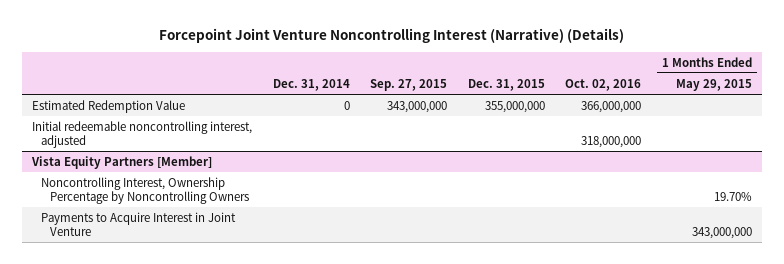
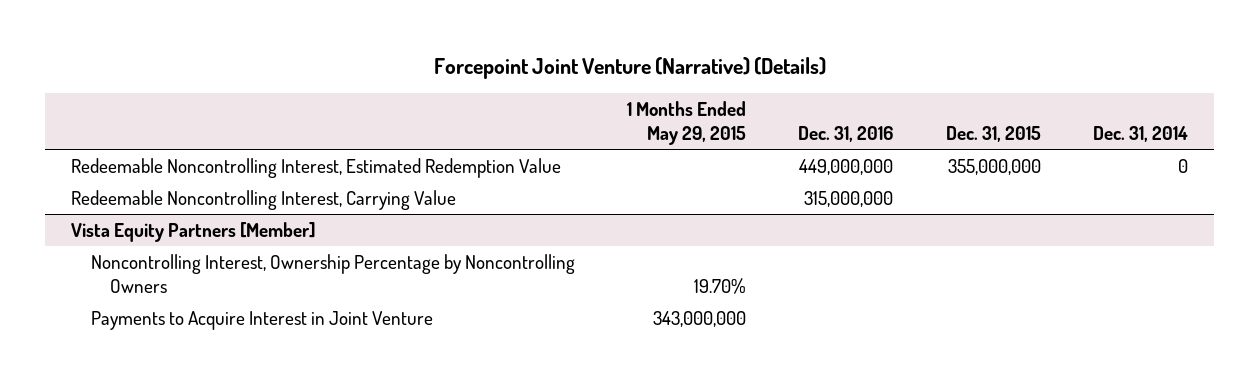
- Forcepoint Joint Venture Noncontrolling Interest (Narrative) (Details)
+ Forcepoint Joint Venture (Narrative) (Details)
- | Dec. 31, 2014 | Sep. 27, 2015 | Dec. 31, 2015 | Oct. 02, 2016 | 1 Months Ended May 29, 2015
+ | 1 Months Ended May 29, 2015 | Dec. 31, 2016 | Dec. 31, 2015 | Dec. 31, 2014
- Estimated Redemption Value | 0 | 343,000,000 | 355,000,000 | 366,000,000 |
- Initial redeemable noncontrolling interest, adjusted | | | | 318,000,000 |
+ Redeemable Noncontrolling Interest, Estimated Redemption Value | | 449,000,000 | 355,000,000 | 0
+ Redeemable Noncontrolling Interest, Carrying Value | | 315,000,000 | |

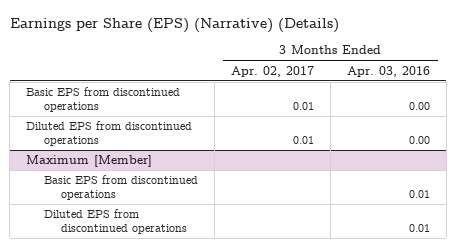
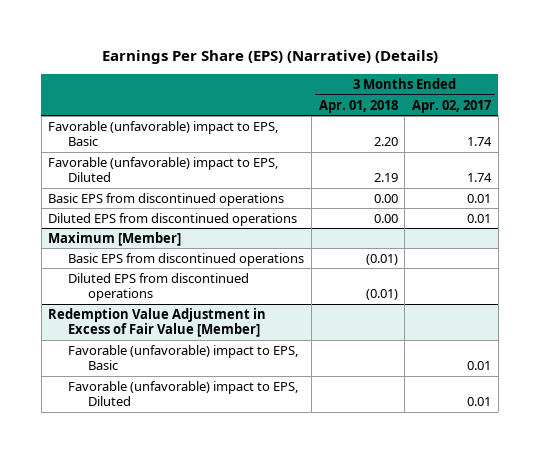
- Earnings per Share (EPS) (Narrative) (Details)
+ Earnings Per Share (EPS) (Narrative) (Details)
- | 3 Months Ended Apr. 02, 2017 | 3 Months Ended Apr. 03, 2016
+ | 3 Months Ended Apr. 01, 2018 | 3 Months Ended Apr. 02, 2017
+ Favorable (unfavorable) impact to EPS, Basic | 2.20 | 1.74
+ Favorable (unfavorable) impact to EPS, Diluted | 2.19 | 1.74
+ Redemption Value Adjustment in Excess of Fair Value [Member]
+ Favorable (unfavorable) impact to EPS, Basic | | 0.01
+ Favorable (unfavorable) impact to EPS, Diluted | | 0.01

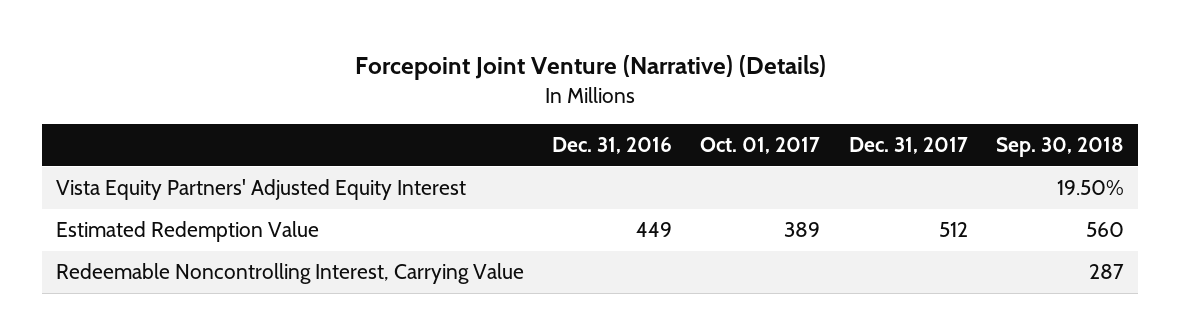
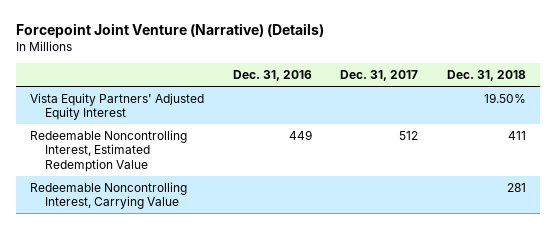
- | Dec. 31, 2016 | Oct. 01, 2017 | Dec. 31, 2017 | Sep. 30, 2018
+ | Dec. 31, 2016 | Dec. 31, 2017 | Dec. 31, 2018
- Estimated Redemption Value | 449 | 389 | 512 | 560
+ Redeemable Noncontrolling Interest, Estimated Redemption Value | 449 | 512 | 411

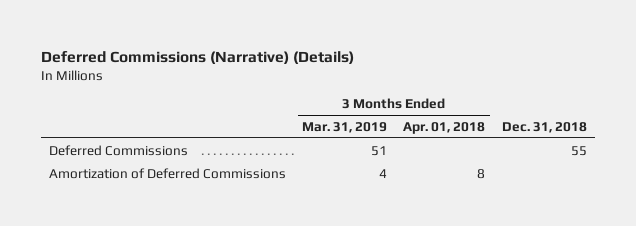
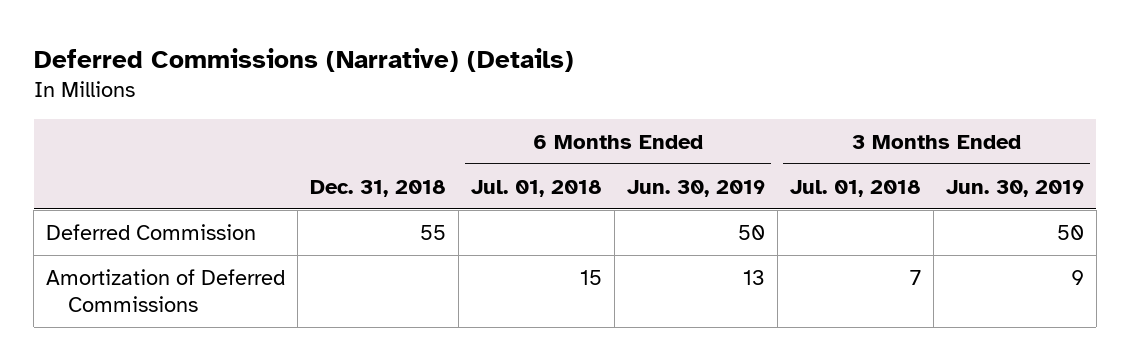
- | 3 Months Ended Mar. 31, 2019 | 3 Months Ended Apr. 01, 2018 | Dec. 31, 2018
+ | Dec. 31, 2018 | 6 Months Ended Jul. 01, 2018 | 6 Months Ended Jun. 30, 2019 | 3 Months Ended Jul. 01, 2018 | 3 Months Ended Jun. 30, 2019
- Deferred Commissions | 51 | | 55
+ Deferred Commission | 55 | | 50 | | 50

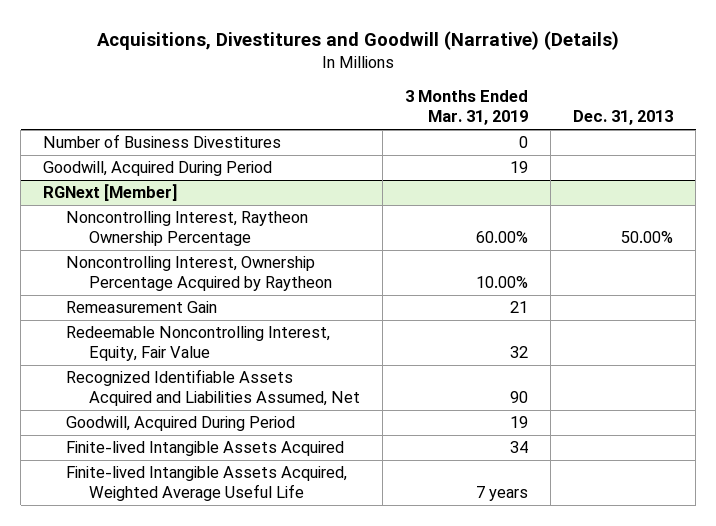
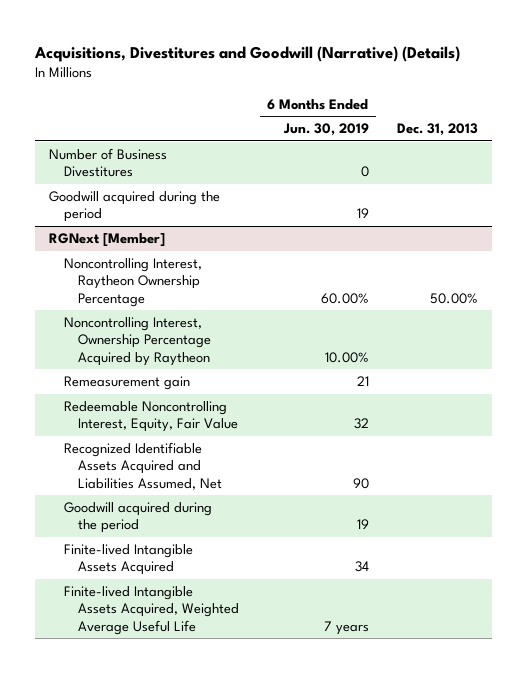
- | 3 Months Ended Mar. 31, 2019 | Dec. 31, 2013
+ | 6 Months Ended Jun. 30, 2019 | Dec. 31, 2013
- Goodwill, Acquired During Period | 19 |
+ Goodwill acquired during the period | 19 |
@ RGNext [Member]
- Remeasurement Gain | 21 |
+ Remeasurement gain | 21 |
- Goodwill, Acquired During Period | 19 |
+ Goodwill acquired during the period | 19 |

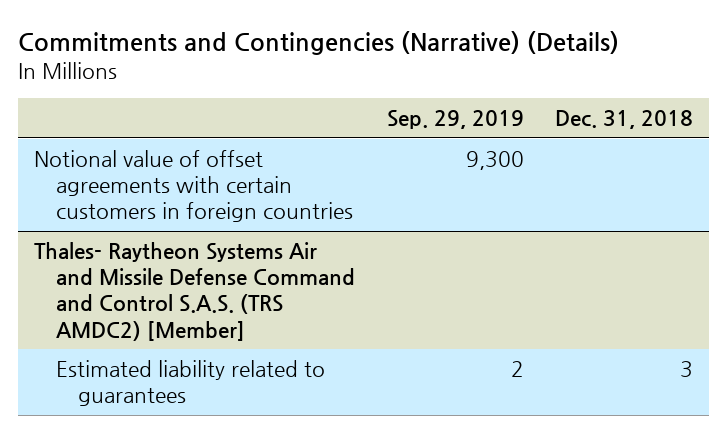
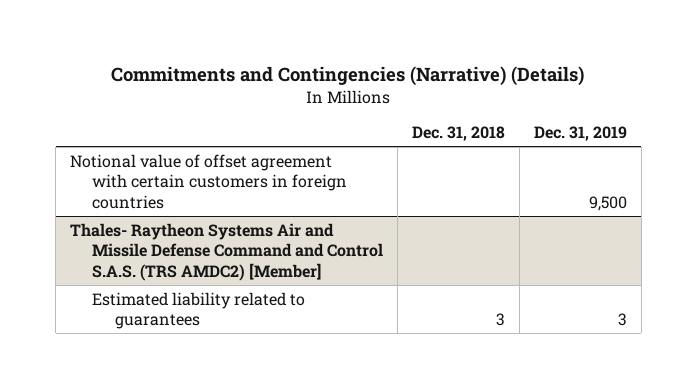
- | Sep. 29, 2019 | Dec. 31, 2018
+ | Dec. 31, 2018 | Dec. 31, 2019
- Notional value of offset agreements with certain customers in foreign countries | 9,300 |
+ Notional value of offset agreement with certain customers in foreign countries | | 9,500

